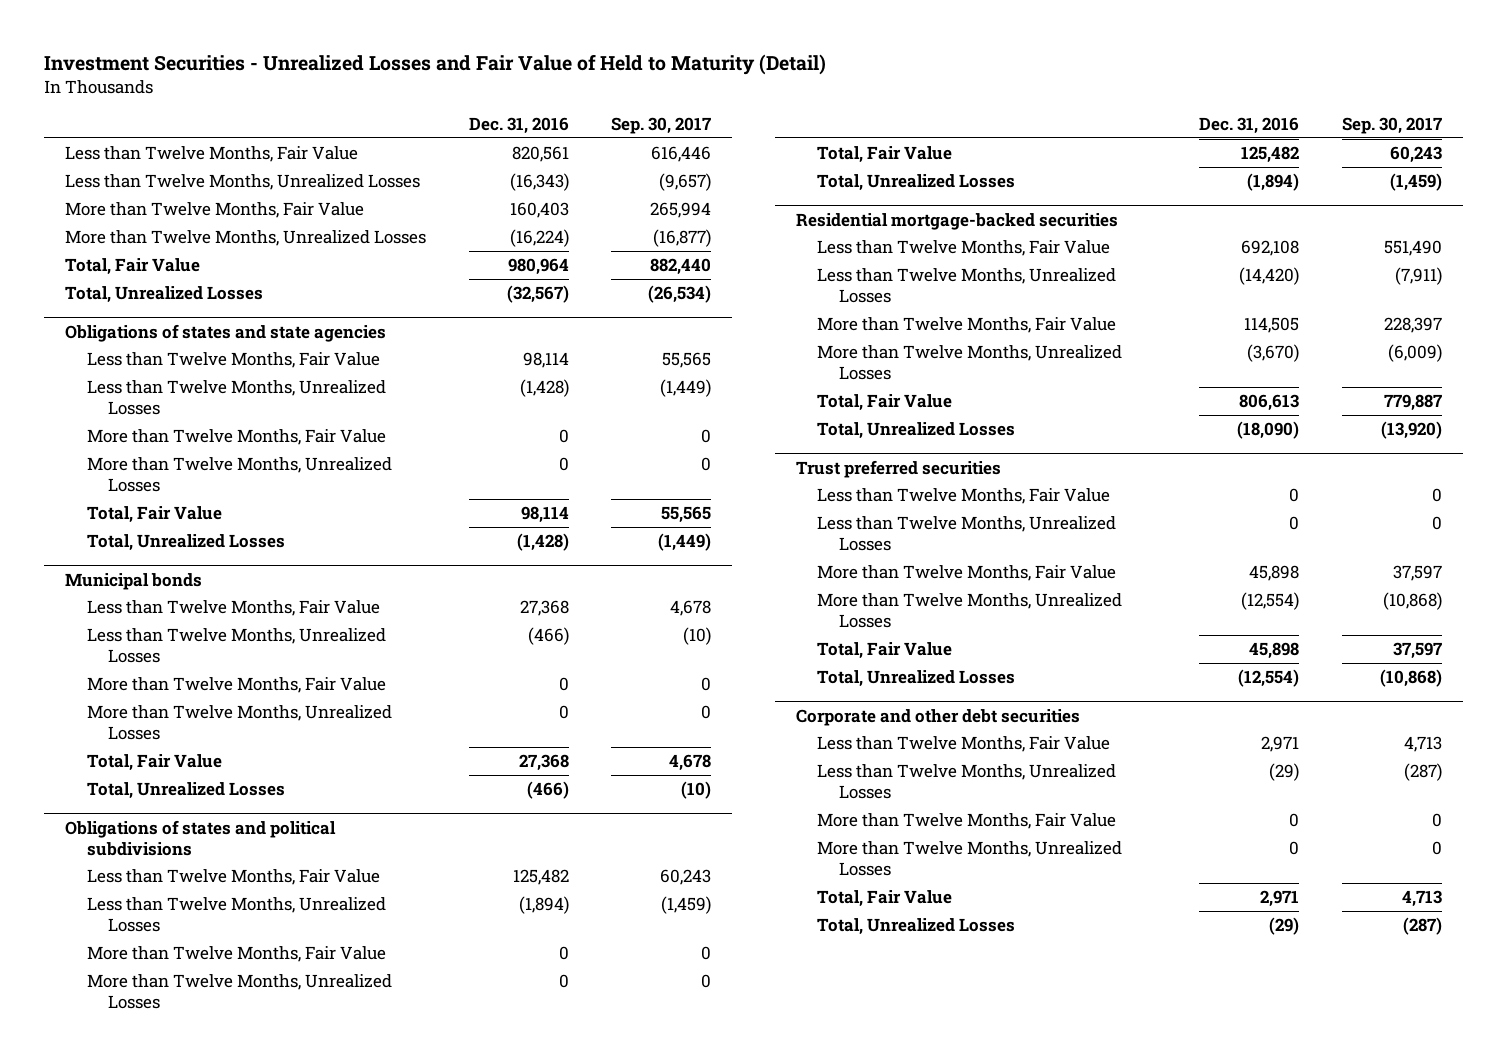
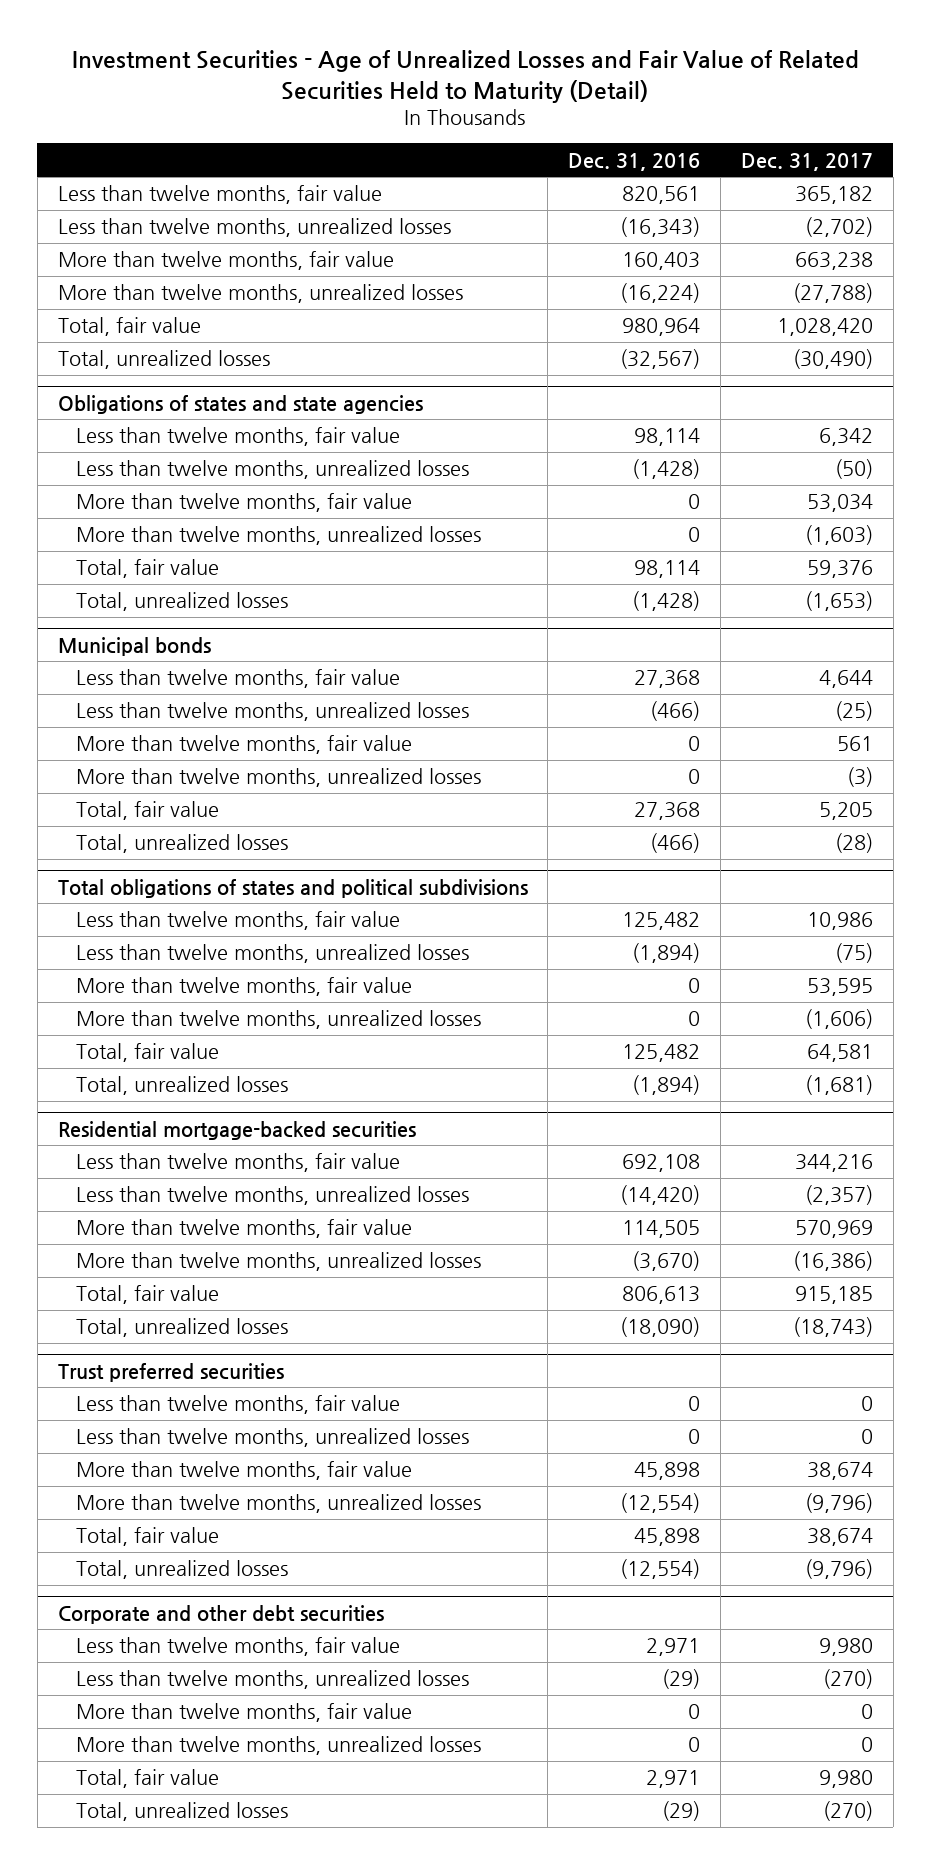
- Investment Securities - Unrealized Losses and Fair Value of Held to Maturity (Detail)
+ Investment Securities - Age of Unrealized Losses and Fair Value of Related Securities Held to Maturity (Detail)
- | Dec. 31, 2016 | Sep. 30, 2017
+ | Dec. 31, 2016 | Dec. 31, 2017
- Less than Twelve Months, Fair Value | 820,561 | 616,446
- Less than Twelve Months, Unrealized Losses | (16,343) | (9,657)
- More than Twelve Months, Fair Value | 160,403 | 265,994
- More than Twelve Months, Unrealized Losses | (16,224) | (16,877)
- Total, Fair Value | 980,964 | 882,440
- Total, Unrealized Losses | (32,567) | (26,534)
+ Less than twelve months, fair value | 820,561 | 365,182
+ Less than twelve months, unrealized losses | (16,343) | (2,702)
+ More than twelve months, fair value | 160,403 | 663,238
+ More than twelve months, unrealized losses | (16,224) | (27,788)
+ Total, fair value | 980,964 | 1,028,420
+ Total, unrealized losses | (32,567) | (30,490)
@ Obligations of states and state agencies
- Less than Twelve Months, Fair Value | 98,114 | 55,565
- Less than Twelve Months, Unrealized Losses | (1,428) | (1,449)
- More than Twelve Months, Fair Value | 0 | 0
- More than Twelve Months, Unrealized Losses | 0 | 0
- Total, Fair Value | 98,114 | 55,565
- Total, Unrealized Losses | (1,428) | (1,449)
+ Less than twelve months, fair value | 98,114 | 6,342
+ Less than twelve months, unrealized losses | (1,428) | (50)
+ More than twelve months, fair value | 0 | 53,034
+ More than twelve months, unrealized losses | 0 | (1,603)
+ Total, fair value | 98,114 | 59,376
+ Total, unrealized losses | (1,428) | (1,653)
@ Municipal bonds
- Less than Twelve Months, Fair Value | 27,368 | 4,678
- Less than Twelve Months, Unrealized Losses | (466) | (10)
- More than Twelve Months, Fair Value | 0 | 0
- More than Twelve Months, Unrealized Losses | 0 | 0
- Total, Fair Value | 27,368 | 4,678
- Total, Unrealized Losses | (466) | (10)
- Obligations of states and political subdivisions
- Less than Twelve Months, Fair Value | 125,482 | 60,243
- Less than Twelve Months, Unrealized Losses | (1,894) | (1,459)
- More than Twelve Months, Fair Value | 0 | 0
- More than Twelve Months, Unrealized Losses | 0 | 0
- Total, Fair Value | 125,482 | 60,243
- Total, Unrealized Losses | (1,894) | (1,459)
@ Municipal bonds
+ Less than twelve months, fair value | 27,368 | 4,644
+ Less than twelve months, unrealized losses | (466) | (25)
+ More than twelve months, fair value | 0 | 561
+ More than twelve months, unrealized losses | 0 | (3)
+ Total, fair value | 27,368 | 5,205
+ Total, unrealized losses | (466) | (28)
+ Total obligations of states and political subdivisions
+ Less than twelve months, fair value | 125,482 | 10,986
+ Less than twelve months, unrealized losses | (1,894) | (75)
+ More than twelve months, fair value | 0 | 53,595
+ More than twelve months, unrealized losses | 0 | (1,606)
+ Total, fair value | 125,482 | 64,581
+ Total, unrealized losses | (1,894) | (1,681)
@ Residential mortgage-backed securities
- Less than Twelve Months, Fair Value | 692,108 | 551,490
- Less than Twelve Months, Unrealized Losses | (14,420) | (7,911)
- More than Twelve Months, Fair Value | 114,505 | 228,397
- More than Twelve Months, Unrealized Losses | (3,670) | (6,009)
- Total, Fair Value | 806,613 | 779,887
- Total, Unrealized Losses | (18,090) | (13,920)
+ Less than twelve months, fair value | 692,108 | 344,216
+ Less than twelve months, unrealized losses | (14,420) | (2,357)
+ More than twelve months, fair value | 114,505 | 570,969
+ More than twelve months, unrealized losses | (3,670) | (16,386)
+ Total, fair value | 806,613 | 915,185
+ Total, unrealized losses | (18,090) | (18,743)
@ Trust preferred securities
- Less than Twelve Months, Fair Value | 0 | 0
- Less than Twelve Months, Unrealized Losses | 0 | 0
- More than Twelve Months, Fair Value | 45,898 | 37,597
- More than Twelve Months, Unrealized Losses | (12,554) | (10,868)
- Total, Fair Value | 45,898 | 37,597
- Total, Unrealized Losses | (12,554) | (10,868)
+ Less than twelve months, fair value | 0 | 0
+ Less than twelve months, unrealized losses | 0 | 0
+ More than twelve months, fair value | 45,898 | 38,674
+ More than twelve months, unrealized losses | (12,554) | (9,796)
+ Total, fair value | 45,898 | 38,674
+ Total, unrealized losses | (12,554) | (9,796)
@ Corporate and other debt securities
- Less than Twelve Months, Fair Value | 2,971 | 4,713
- Less than Twelve Months, Unrealized Losses | (29) | (287)
- More than Twelve Months, Fair Value | 0 | 0
- More than Twelve Months, Unrealized Losses | 0 | 0
- Total, Fair Value | 2,971 | 4,713
- Total, Unrealized Losses | (29) | (287)
+ Less than twelve months, fair value | 2,971 | 9,980
+ Less than twelve months, unrealized losses | (29) | (270)
+ More than twelve months, fair value | 0 | 0
+ More than twelve months, unrealized losses | 0 | 0
+ Total, fair value | 2,971 | 9,980
+ Total, unrealized losses | (29) | (270)

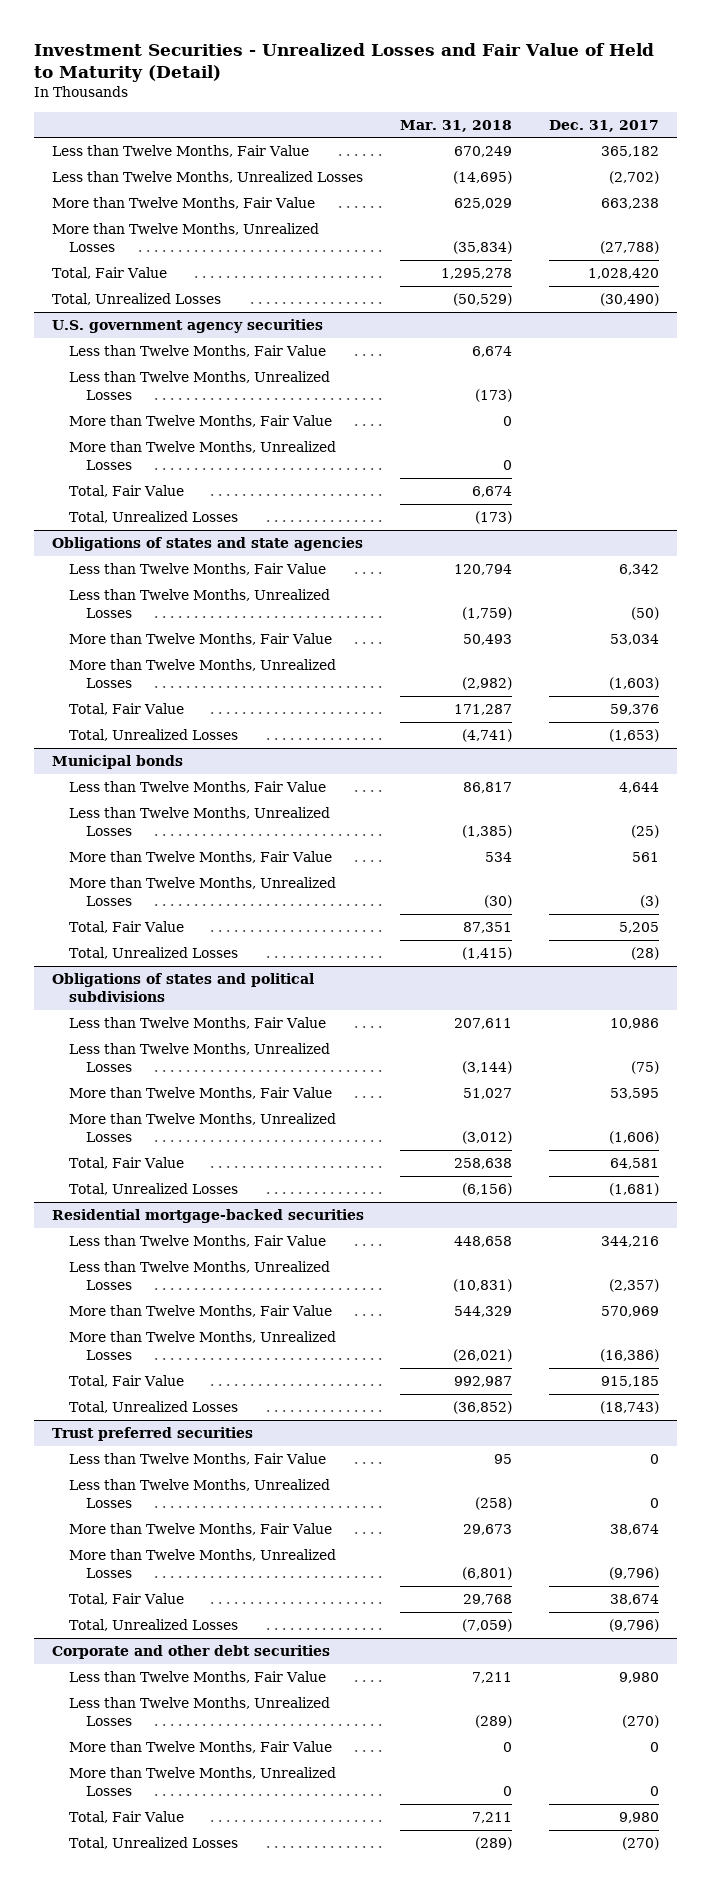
- Investment Securities - Age of Unrealized Losses and Fair Value of Related Securities Held to Maturity (Detail)
+ Investment Securities - Unrealized Losses and Fair Value of Held to Maturity (Detail)
- | Dec. 31, 2016 | Dec. 31, 2017
+ | Mar. 31, 2018 | Dec. 31, 2017
- Less than twelve months, fair value | 820,561 | 365,182
- Less than twelve months, unrealized losses | (16,343) | (2,702)
- More than twelve months, fair value | 160,403 | 663,238
- More than twelve months, unrealized losses | (16,224) | (27,788)
- Total, fair value | 980,964 | 1,028,420
- Total, unrealized losses | (32,567) | (30,490)
+ Less than Twelve Months, Fair Value | 670,249 | 365,182
+ Less than Twelve Months, Unrealized Losses | (14,695) | (2,702)
+ More than Twelve Months, Fair Value | 625,029 | 663,238
+ More than Twelve Months, Unrealized Losses | (35,834) | (27,788)
+ Total, Fair Value | 1,295,278 | 1,028,420
+ Total, Unrealized Losses | (50,529) | (30,490)
+ U.S. government agency securities
+ Less than Twelve Months, Fair Value | 6,674 |
+ Less than Twelve Months, Unrealized Losses | (173) |
+ More than Twelve Months, Fair Value | 0 |
+ More than Twelve Months, Unrealized Losses | 0 |
+ Total, Fair Value | 6,674 |
+ Total, Unrealized Losses | (173) |
@ Obligations of states and state agencies
- Less than twelve months, fair value | 98,114 | 6,342
- Less than twelve months, unrealized losses | (1,428) | (50)
- More than twelve months, fair value | 0 | 53,034
- More than twelve months, unrealized losses | 0 | (1,603)
- Total, fair value | 98,114 | 59,376
- Total, unrealized losses | (1,428) | (1,653)
+ Less than Twelve Months, Fair Value | 120,794 | 6,342
+ Less than Twelve Months, Unrealized Losses | (1,759) | (50)
+ More than Twelve Months, Fair Value | 50,493 | 53,034
+ More than Twelve Months, Unrealized Losses | (2,982) | (1,603)
+ Total, Fair Value | 171,287 | 59,376
+ Total, Unrealized Losses | (4,741) | (1,653)
@ Municipal bonds
- Less than twelve months, fair value | 27,368 | 4,644
- Less than twelve months, unrealized losses | (466) | (25)
- More than twelve months, fair value | 0 | 561
- More than twelve months, unrealized losses | 0 | (3)
- Total, fair value | 27,368 | 5,205
- Total, unrealized losses | (466) | (28)
- Total obligations of states and political subdivisions
- Less than twelve months, fair value | 125,482 | 10,986
- Less than twelve months, unrealized losses | (1,894) | (75)
- More than twelve months, fair value | 0 | 53,595
- More than twelve months, unrealized losses | 0 | (1,606)
- Total, fair value | 125,482 | 64,581
- Total, unrealized losses | (1,894) | (1,681)
@ Municipal bonds
+ Less than Twelve Months, Fair Value | 86,817 | 4,644
+ Less than Twelve Months, Unrealized Losses | (1,385) | (25)
+ More than Twelve Months, Fair Value | 534 | 561
+ More than Twelve Months, Unrealized Losses | (30) | (3)
+ Total, Fair Value | 87,351 | 5,205
+ Total, Unrealized Losses | (1,415) | (28)
+ Obligations of states and political subdivisions
+ Less than Twelve Months, Fair Value | 207,611 | 10,986
+ Less than Twelve Months, Unrealized Losses | (3,144) | (75)
+ More than Twelve Months, Fair Value | 51,027 | 53,595
+ More than Twelve Months, Unrealized Losses | (3,012) | (1,606)
+ Total, Fair Value | 258,638 | 64,581
+ Total, Unrealized Losses | (6,156) | (1,681)
@ Residential mortgage-backed securities
- Less than twelve months, fair value | 692,108 | 344,216
- Less than twelve months, unrealized losses | (14,420) | (2,357)
- More than twelve months, fair value | 114,505 | 570,969
- More than twelve months, unrealized losses | (3,670) | (16,386)
- Total, fair value | 806,613 | 915,185
- Total, unrealized losses | (18,090) | (18,743)
+ Less than Twelve Months, Fair Value | 448,658 | 344,216
+ Less than Twelve Months, Unrealized Losses | (10,831) | (2,357)
+ More than Twelve Months, Fair Value | 544,329 | 570,969
+ More than Twelve Months, Unrealized Losses | (26,021) | (16,386)
+ Total, Fair Value | 992,987 | 915,185
+ Total, Unrealized Losses | (36,852) | (18,743)
@ Trust preferred securities
- Less than twelve months, fair value | 0 | 0
- Less than twelve months, unrealized losses | 0 | 0
- More than twelve months, fair value | 45,898 | 38,674
- More than twelve months, unrealized losses | (12,554) | (9,796)
- Total, fair value | 45,898 | 38,674
- Total, unrealized losses | (12,554) | (9,796)
+ Less than Twelve Months, Fair Value | 95 | 0
+ Less than Twelve Months, Unrealized Losses | (258) | 0
+ More than Twelve Months, Fair Value | 29,673 | 38,674
+ More than Twelve Months, Unrealized Losses | (6,801) | (9,796)
+ Total, Fair Value | 29,768 | 38,674
+ Total, Unrealized Losses | (7,059) | (9,796)
@ Corporate and other debt securities
- Less than twelve months, fair value | 2,971 | 9,980
- Less than twelve months, unrealized losses | (29) | (270)
- More than twelve months, fair value | 0 | 0
- More than twelve months, unrealized losses | 0 | 0
- Total, fair value | 2,971 | 9,980
- Total, unrealized losses | (29) | (270)
+ Less than Twelve Months, Fair Value | 7,211 | 9,980
+ Less than Twelve Months, Unrealized Losses | (289) | (270)
+ More than Twelve Months, Fair Value | 0 | 0
+ More than Twelve Months, Unrealized Losses | 0 | 0
+ Total, Fair Value | 7,211 | 9,980
+ Total, Unrealized Losses | (289) | (270)

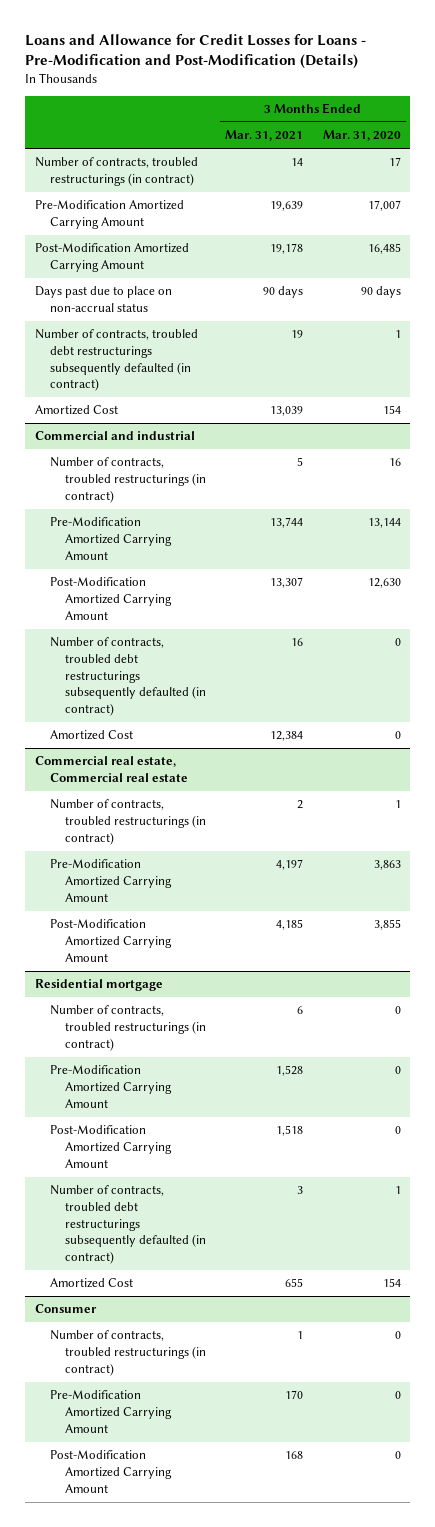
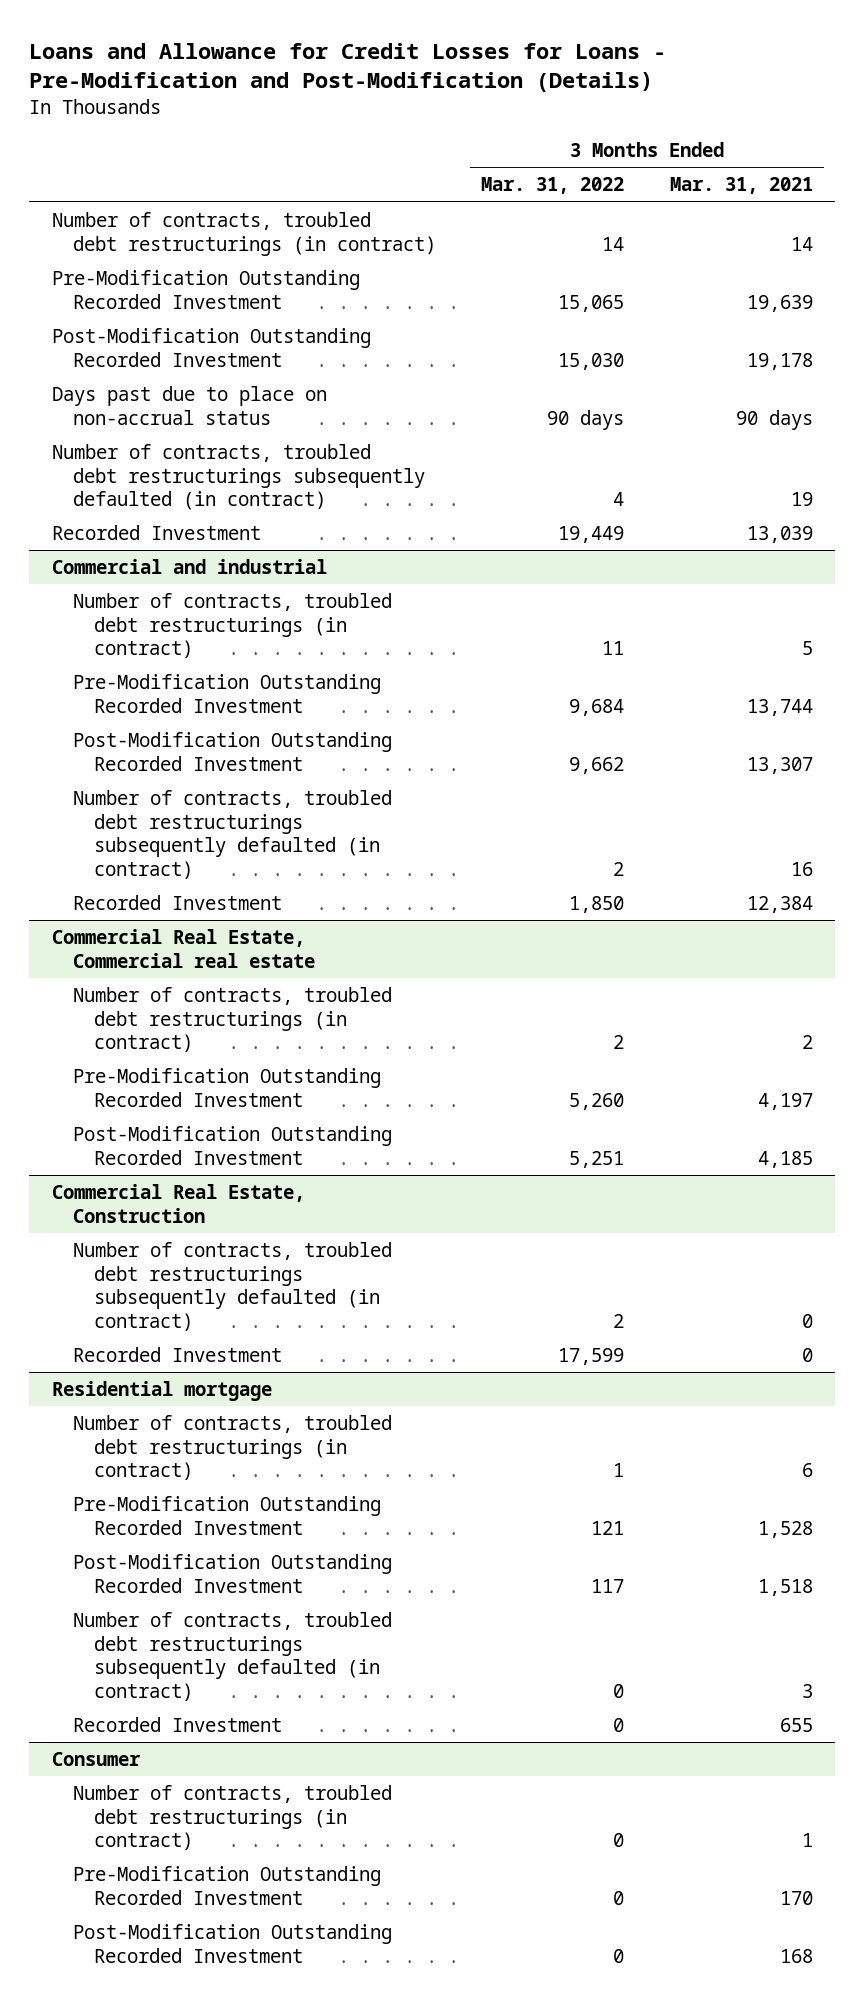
- | 3 Months Ended Mar. 31, 2021 | 3 Months Ended Mar. 31, 2020
+ | 3 Months Ended Mar. 31, 2022 | 3 Months Ended Mar. 31, 2021
- Number of contracts, troubled restructurings (in contract) | 14 | 17
- Pre-Modification Amortized Carrying Amount | 19,639 | 17,007
- Post-Modification Amortized Carrying Amount | 19,178 | 16,485
+ Number of contracts, troubled debt restructurings (in contract) | 14 | 14
+ Pre-Modification Outstanding Recorded Investment | 15,065 | 19,639
+ Post-Modification Outstanding Recorded Investment | 15,030 | 19,178
- Amortized Cost | 13,039 | 154
+ Recorded Investment | 19,449 | 13,039
@ Commercial and industrial
- Number of contracts, troubled restructurings (in contract) | 5 | 16
- Pre-Modification Amortized Carrying Amount | 13,744 | 13,144
- Post-Modification Amortized Carrying Amount | 13,307 | 12,630
+ Number of contracts, troubled debt restructurings (in contract) | 11 | 5
+ Pre-Modification Outstanding Recorded Investment | 9,684 | 13,744
+ Post-Modification Outstanding Recorded Investment | 9,662 | 13,307
- Amortized Cost | 12,384 | 0
- Commercial real estate, Commercial real estate
- Number of contracts, troubled restructurings (in contract) | 2 | 1
- Pre-Modification Amortized Carrying Amount | 4,197 | 3,863
- Post-Modification Amortized Carrying Amount | 4,185 | 3,855
@ Commercial and industrial
+ Recorded Investment | 1,850 | 12,384
+ Commercial Real Estate, Commercial real estate
+ Number of contracts, troubled debt restructurings (in contract) | 2 | 2
+ Pre-Modification Outstanding Recorded Investment | 5,260 | 4,197
+ Post-Modification Outstanding Recorded Investment | 5,251 | 4,185
+ Commercial Real Estate, Construction
+ Number of contracts, troubled debt restructurings subsequently defaulted (in contract) | 2 | 0
+ Recorded Investment | 17,599 | 0
@ Residential mortgage
- Number of contracts, troubled restructurings (in contract) | 6 | 0
- Pre-Modification Amortized Carrying Amount | 1,528 | 0
- Post-Modification Amortized Carrying Amount | 1,518 | 0
+ Number of contracts, troubled debt restructurings (in contract) | 1 | 6
+ Pre-Modification Outstanding Recorded Investment | 121 | 1,528
+ Post-Modification Outstanding Recorded Investment | 117 | 1,518
- Amortized Cost | 655 | 154
+ Recorded Investment | 0 | 655
@ Consumer
- Number of contracts, troubled restructurings (in contract) | 1 | 0
- Pre-Modification Amortized Carrying Amount | 170 | 0
- Post-Modification Amortized Carrying Amount | 168 | 0
+ Number of contracts, troubled debt restructurings (in contract) | 0 | 1
+ Pre-Modification Outstanding Recorded Investment | 0 | 170
+ Post-Modification Outstanding Recorded Investment | 0 | 168

